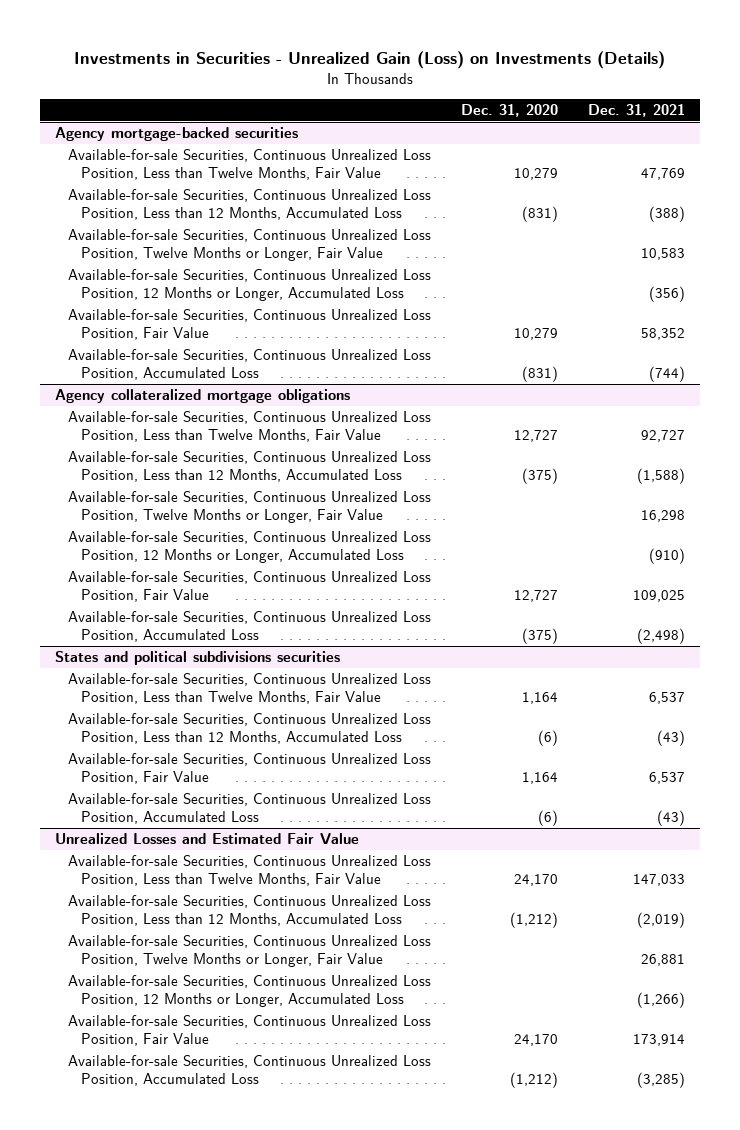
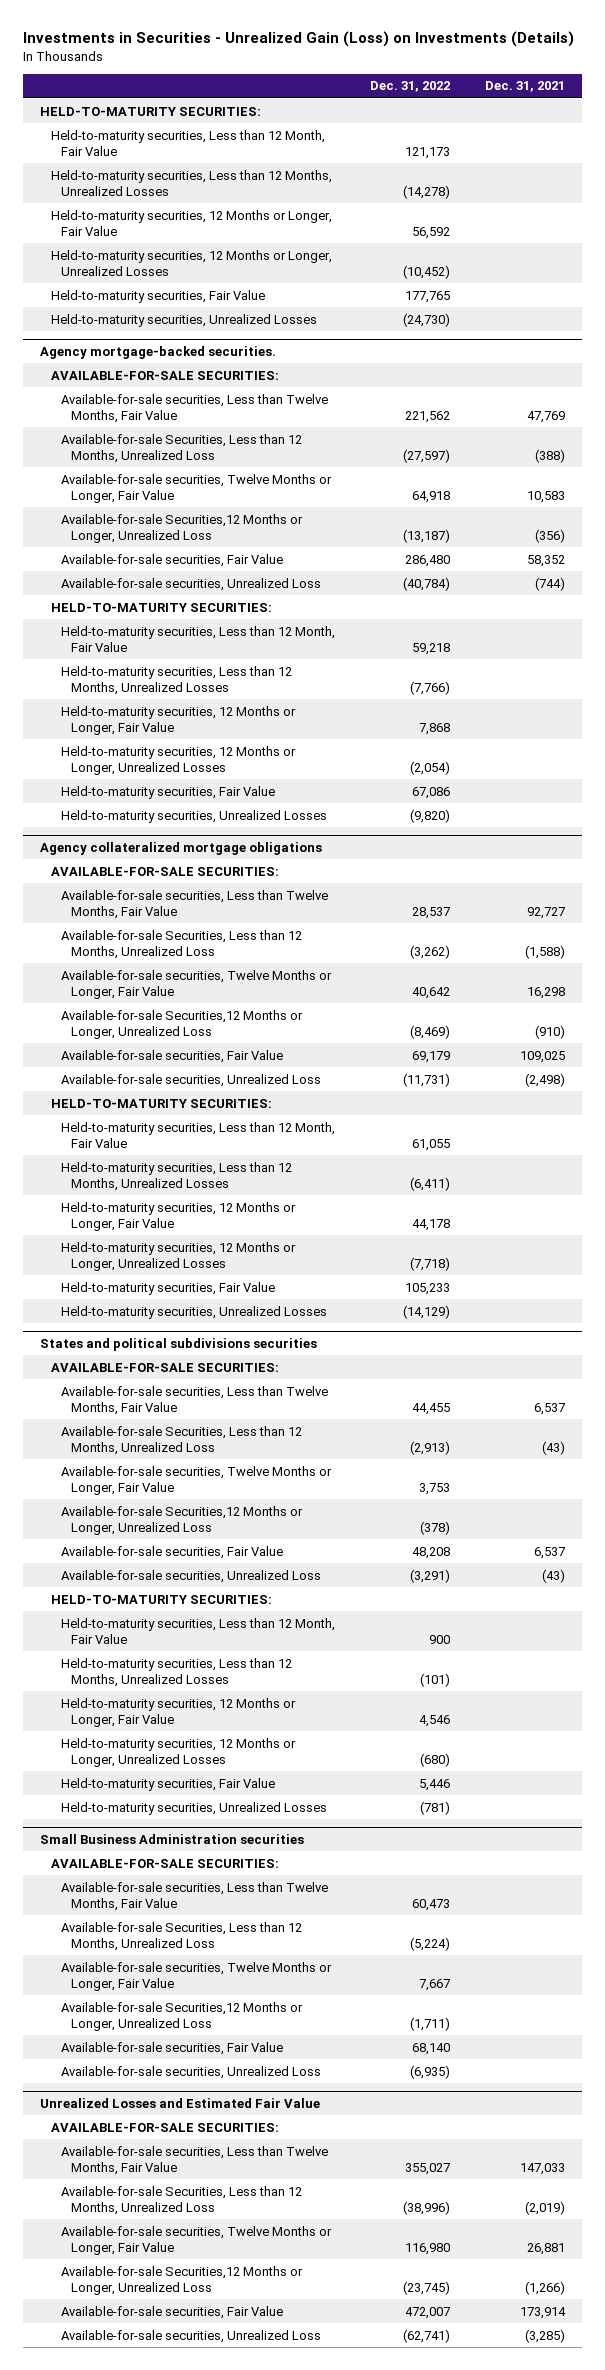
- | Dec. 31, 2020 | Dec. 31, 2021
+ | Dec. 31, 2022 | Dec. 31, 2021
- Agency mortgage-backed securities
- Available-for-sale Securities, Continuous Unrealized Loss Position, Less than Twelve Months, Fair Value | 10,279 | 47,769
- Available-for-sale Securities, Continuous Unrealized Loss Position, Less than 12 Months, Accumulated Loss | (831) | (388)
- Available-for-sale Securities, Continuous Unrealized Loss Position, Twelve Months or Longer, Fair Value | | 10,583
- Available-for-sale Securities, Continuous Unrealized Loss Position, 12 Months or Longer, Accumulated Loss | | (356)
- Available-for-sale Securities, Continuous Unrealized Loss Position, Fair Value | 10,279 | 58,352
- Available-for-sale Securities, Continuous Unrealized Loss Position, Accumulated Loss | (831) | (744)
+ HELD-TO-MATURITY SECURITIES:
+ Held-to-maturity securities, Less than 12 Month, Fair Value | 121,173 |
+ Held-to-maturity securities, Less than 12 Months, Unrealized Losses | (14,278) |
+ Held-to-maturity securities, 12 Months or Longer, Fair Value | 56,592 |
+ Held-to-maturity securities, 12 Months or Longer, Unrealized Losses | (10,452) |
+ Held-to-maturity securities, Fair Value | 177,765 |
+ Held-to-maturity securities, Unrealized Losses | (24,730) |
+ Agency mortgage-backed securities.
+ AVAILABLE-FOR-SALE SECURITIES:
+ Available-for-sale securities, Less than Twelve Months, Fair Value | 221,562 | 47,769
+ Available-for-sale Securities, Less than 12 Months, Unrealized Loss | (27,597) | (388)
+ Available-for-sale securities, Twelve Months or Longer, Fair Value | 64,918 | 10,583
+ Available-for-sale Securities,12 Months or Longer, Unrealized Loss | (13,187) | (356)
+ Available-for-sale securities, Fair Value | 286,480 | 58,352
+ Available-for-sale securities, Unrealized Loss | (40,784) | (744)
+ HELD-TO-MATURITY SECURITIES:
+ Held-to-maturity securities, Less than 12 Month, Fair Value | 59,218 |
+ Held-to-maturity securities, Less than 12 Months, Unrealized Losses | (7,766) |
+ Held-to-maturity securities, 12 Months or Longer, Fair Value | 7,868 |
+ Held-to-maturity securities, 12 Months or Longer, Unrealized Losses | (2,054) |
+ Held-to-maturity securities, Fair Value | 67,086 |
+ Held-to-maturity securities, Unrealized Losses | (9,820) |
@ Agency collateralized mortgage obligations
- Available-for-sale Securities, Continuous Unrealized Loss Position, Less than Twelve Months, Fair Value | 12,727 | 92,727
- Available-for-sale Securities, Continuous Unrealized Loss Position, Less than 12 Months, Accumulated Loss | (375) | (1,588)
- Available-for-sale Securities, Continuous Unrealized Loss Position, Twelve Months or Longer, Fair Value | | 16,298
- Available-for-sale Securities, Continuous Unrealized Loss Position, 12 Months or Longer, Accumulated Loss | | (910)
- Available-for-sale Securities, Continuous Unrealized Loss Position, Fair Value | 12,727 | 109,025
- Available-for-sale Securities, Continuous Unrealized Loss Position, Accumulated Loss | (375) | (2,498)
+ AVAILABLE-FOR-SALE SECURITIES:
+ Available-for-sale securities, Less than Twelve Months, Fair Value | 28,537 | 92,727
+ Available-for-sale Securities, Less than 12 Months, Unrealized Loss | (3,262) | (1,588)
+ Available-for-sale securities, Twelve Months or Longer, Fair Value | 40,642 | 16,298
+ Available-for-sale Securities,12 Months or Longer, Unrealized Loss | (8,469) | (910)
+ Available-for-sale securities, Fair Value | 69,179 | 109,025
+ Available-for-sale securities, Unrealized Loss | (11,731) | (2,498)
+ HELD-TO-MATURITY SECURITIES:
+ Held-to-maturity securities, Less than 12 Month, Fair Value | 61,055 |
+ Held-to-maturity securities, Less than 12 Months, Unrealized Losses | (6,411) |
+ Held-to-maturity securities, 12 Months or Longer, Fair Value | 44,178 |
+ Held-to-maturity securities, 12 Months or Longer, Unrealized Losses | (7,718) |
+ Held-to-maturity securities, Fair Value | 105,233 |
+ Held-to-maturity securities, Unrealized Losses | (14,129) |
@ States and political subdivisions securities
- Available-for-sale Securities, Continuous Unrealized Loss Position, Less than Twelve Months, Fair Value | 1,164 | 6,537
- Available-for-sale Securities, Continuous Unrealized Loss Position, Less than 12 Months, Accumulated Loss | (6) | (43)
- Available-for-sale Securities, Continuous Unrealized Loss Position, Fair Value | 1,164 | 6,537
- Available-for-sale Securities, Continuous Unrealized Loss Position, Accumulated Loss | (6) | (43)
+ AVAILABLE-FOR-SALE SECURITIES:
+ Available-for-sale securities, Less than Twelve Months, Fair Value | 44,455 | 6,537
+ Available-for-sale Securities, Less than 12 Months, Unrealized Loss | (2,913) | (43)
+ Available-for-sale securities, Twelve Months or Longer, Fair Value | 3,753 |
+ Available-for-sale Securities,12 Months or Longer, Unrealized Loss | (378) |
+ Available-for-sale securities, Fair Value | 48,208 | 6,537
+ Available-for-sale securities, Unrealized Loss | (3,291) | (43)
+ HELD-TO-MATURITY SECURITIES:
+ Held-to-maturity securities, Less than 12 Month, Fair Value | 900 |
+ Held-to-maturity securities, Less than 12 Months, Unrealized Losses | (101) |
+ Held-to-maturity securities, 12 Months or Longer, Fair Value | 4,546 |
+ Held-to-maturity securities, 12 Months or Longer, Unrealized Losses | (680) |
+ Held-to-maturity securities, Fair Value | 5,446 |
+ Held-to-maturity securities, Unrealized Losses | (781) |
+ Small Business Administration securities
+ AVAILABLE-FOR-SALE SECURITIES:
+ Available-for-sale securities, Less than Twelve Months, Fair Value | 60,473 |
+ Available-for-sale Securities, Less than 12 Months, Unrealized Loss | (5,224) |
+ Available-for-sale securities, Twelve Months or Longer, Fair Value | 7,667 |
+ Available-for-sale Securities,12 Months or Longer, Unrealized Loss | (1,711) |
+ Available-for-sale securities, Fair Value | 68,140 |
+ Available-for-sale securities, Unrealized Loss | (6,935) |
@ Unrealized Losses and Estimated Fair Value
- Available-for-sale Securities, Continuous Unrealized Loss Position, Less than Twelve Months, Fair Value | 24,170 | 147,033
- Available-for-sale Securities, Continuous Unrealized Loss Position, Less than 12 Months, Accumulated Loss | (1,212) | (2,019)
- Available-for-sale Securities, Continuous Unrealized Loss Position, Twelve Months or Longer, Fair Value | | 26,881
- Available-for-sale Securities, Continuous Unrealized Loss Position, 12 Months or Longer, Accumulated Loss | | (1,266)
- Available-for-sale Securities, Continuous Unrealized Loss Position, Fair Value | 24,170 | 173,914
- Available-for-sale Securities, Continuous Unrealized Loss Position, Accumulated Loss | (1,212) | (3,285)
+ AVAILABLE-FOR-SALE SECURITIES:
+ Available-for-sale securities, Less than Twelve Months, Fair Value | 355,027 | 147,033
+ Available-for-sale Securities, Less than 12 Months, Unrealized Loss | (38,996) | (2,019)
+ Available-for-sale securities, Twelve Months or Longer, Fair Value | 116,980 | 26,881
+ Available-for-sale Securities,12 Months or Longer, Unrealized Loss | (23,745) | (1,266)
+ Available-for-sale securities, Fair Value | 472,007 | 173,914
+ Available-for-sale securities, Unrealized Loss | (62,741) | (3,285)

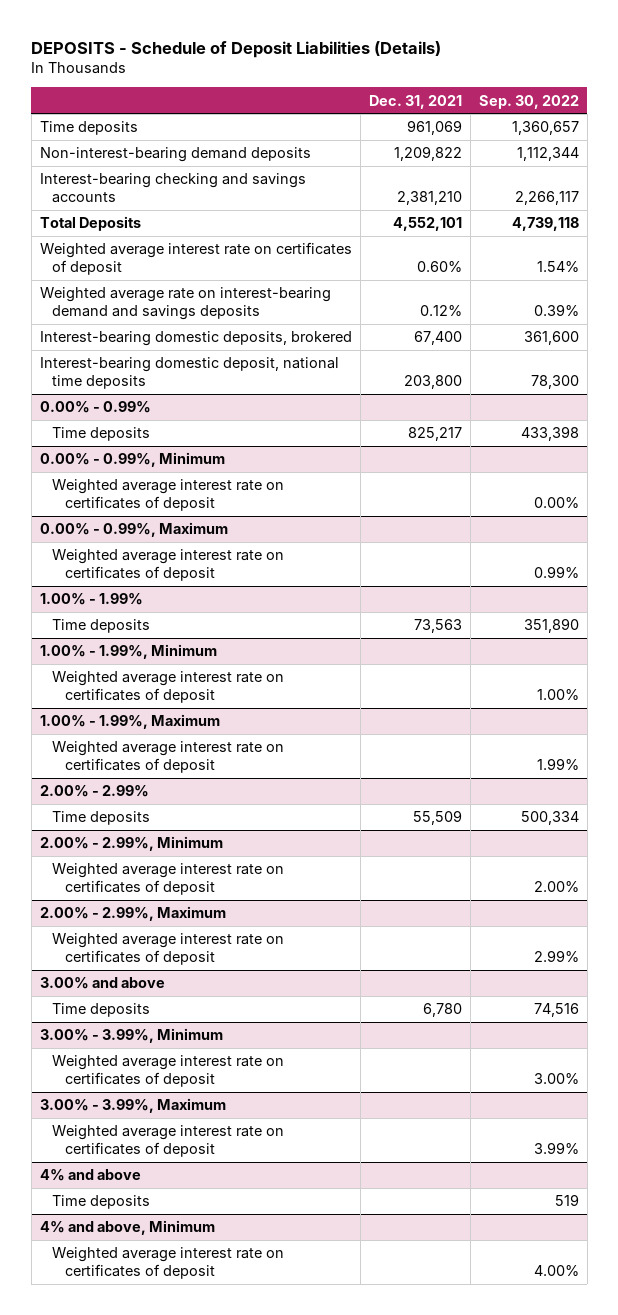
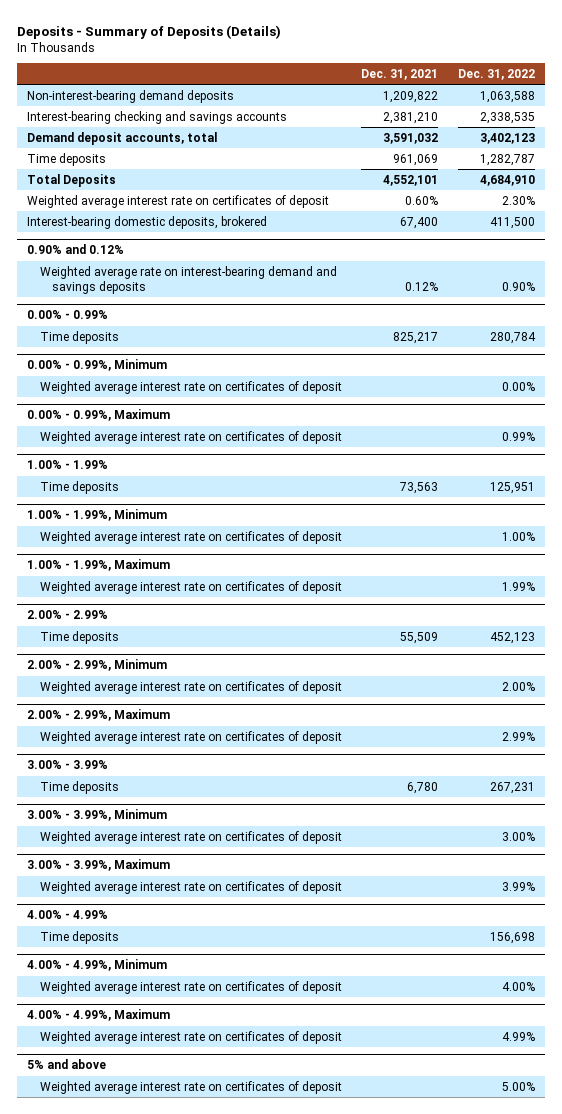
- DEPOSITS - Schedule of Deposit Liabilities (Details)
+ Deposits - Summary of Deposits (Details)
- | Dec. 31, 2021 | Sep. 30, 2022
+ | Dec. 31, 2021 | Dec. 31, 2022
+ Demand deposit accounts, total | 3,591,032 | 3,402,123
moved down: Time deposits | 961,069 | 1,282,787
- Weighted average rate on interest-bearing demand and savings deposits | 0.12% | 0.39%
- Interest-bearing domestic deposit, national time deposits | 203,800 | 78,300
+ 0.90% and 0.12%
+ Weighted average rate on interest-bearing demand and savings deposits | 0.12% | 0.90%
- 3.00% and above
+ 3.00% - 3.99%
- 4% and above
- Time deposits | | 519
- 4% and above, Minimum
- Weighted average interest rate on certificates of deposit | | 4.00%
+ 4.00% - 4.99%
+ Time deposits | | 156,698
+ 4.00% - 4.99%, Minimum
+ Weighted average interest rate on certificates of deposit | | 4.00%
+ 4.00% - 4.99%, Maximum
+ Weighted average interest rate on certificates of deposit | | 4.99%
+ 5% and above
+ Weighted average interest rate on certificates of deposit | | 5.00%

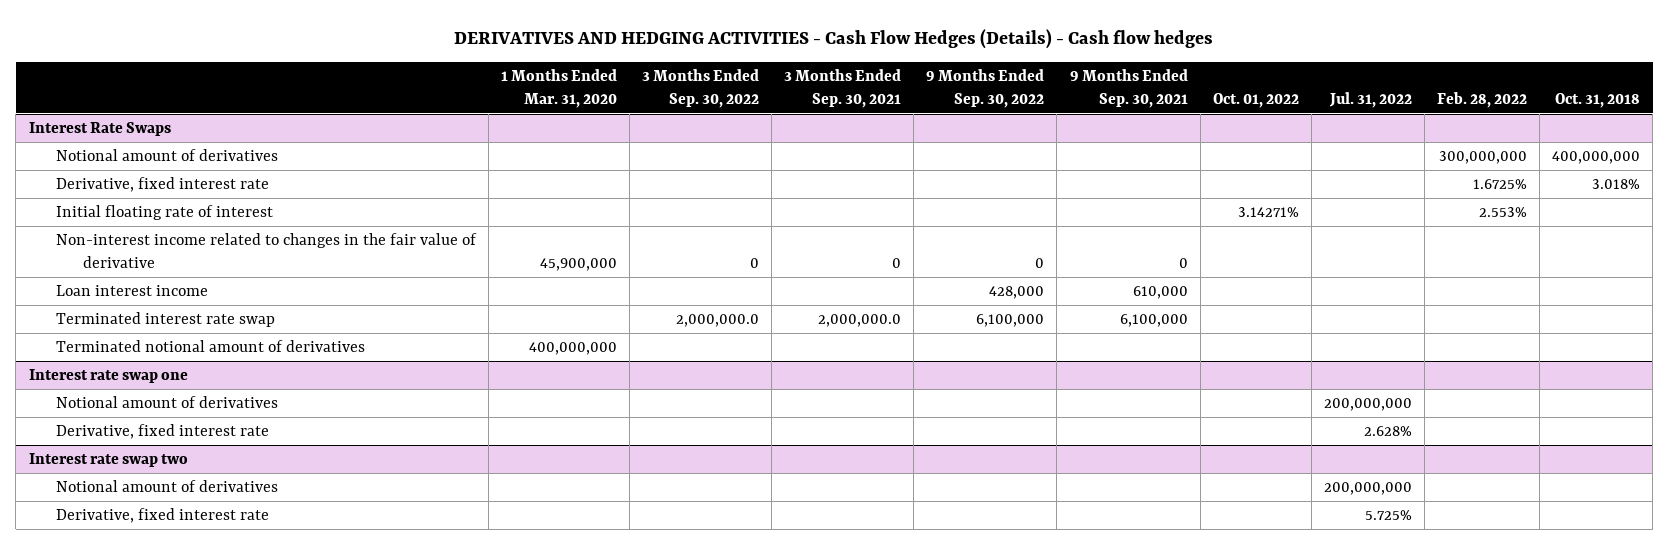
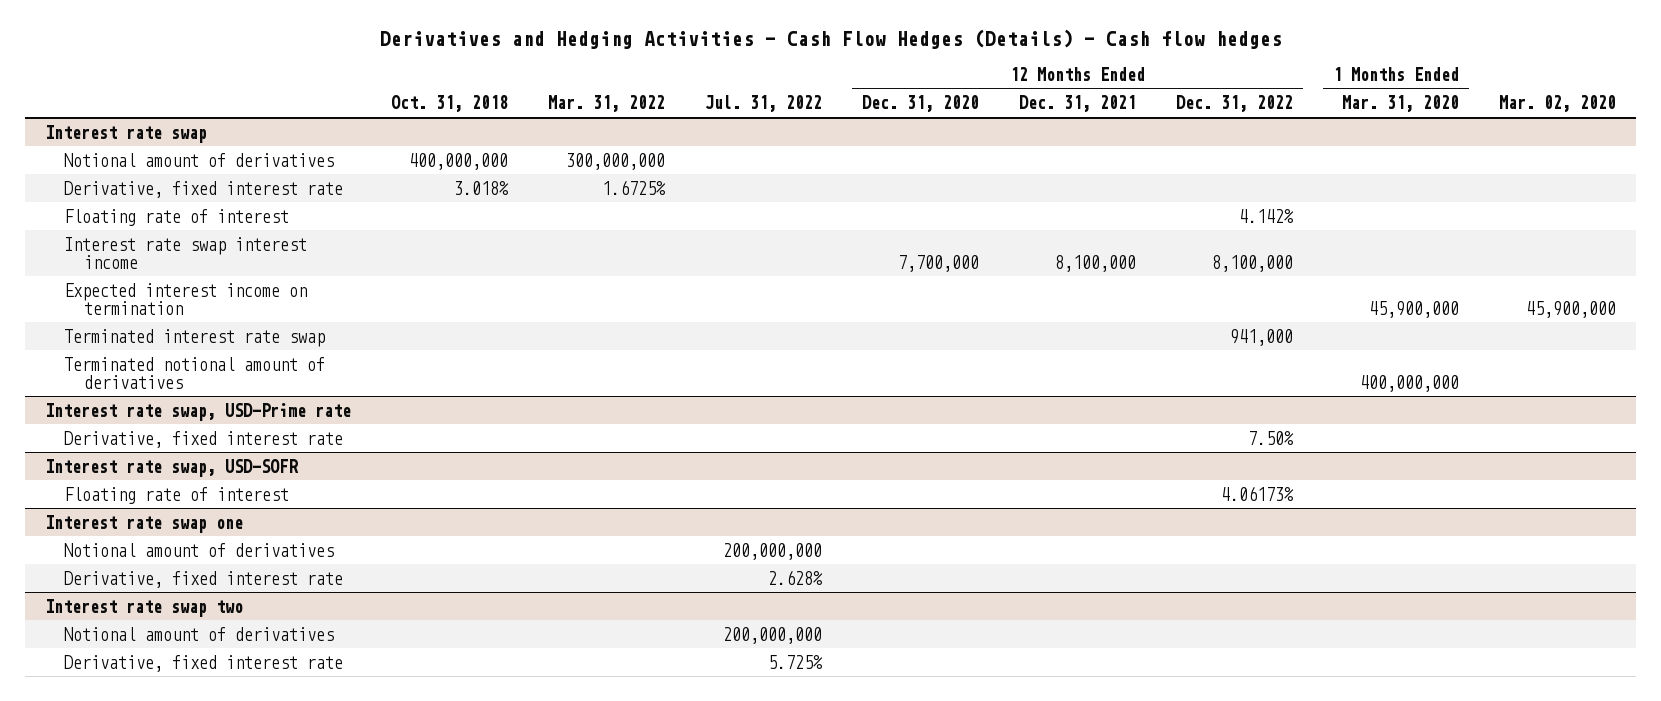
- DERIVATIVES AND HEDGING ACTIVITIES - Cash Flow Hedges (Details) - Cash flow hedges
+ Derivatives and Hedging Activities - Cash Flow Hedges (Details) - Cash flow hedges
- | 1 Months Ended Mar. 31, 2020 | 3 Months Ended Sep. 30, 2022 | 3 Months Ended Sep. 30, 2021 | 9 Months Ended Sep. 30, 2022 | 9 Months Ended Sep. 30, 2021 | Oct. 01, 2022 | Jul. 31, 2022 | Feb. 28, 2022 | Oct. 31, 2018
+ | Oct. 31, 2018 | Mar. 31, 2022 | Jul. 31, 2022 | 12 Months Ended Dec. 31, 2020 | 12 Months Ended Dec. 31, 2021 | 12 Months Ended Dec. 31, 2022 | 1 Months Ended Mar. 31, 2020 | Mar. 02, 2020
- Interest Rate Swaps
+ Interest rate swap
- Initial floating rate of interest | | | | | | 3.14271% | | 2.553% |
- Non-interest income related to changes in the fair value of derivative | 45,900,000 | 0 | 0 | 0 | 0 | | | |
- Loan interest income | | | | 428,000 | 610,000 | | | |
+ Floating rate of interest | | | | | | 4.142% | |
+ Interest rate swap interest income | | | | 7,700,000 | 8,100,000 | 8,100,000 | |
+ Expected interest income on termination | | | | | | | 45,900,000 | 45,900,000
+ Interest rate swap, USD-Prime rate
+ Derivative, fixed interest rate | | | | | | 7.50% | |
+ Interest rate swap, USD-SOFR
+ Floating rate of interest | | | | | | 4.06173% | |

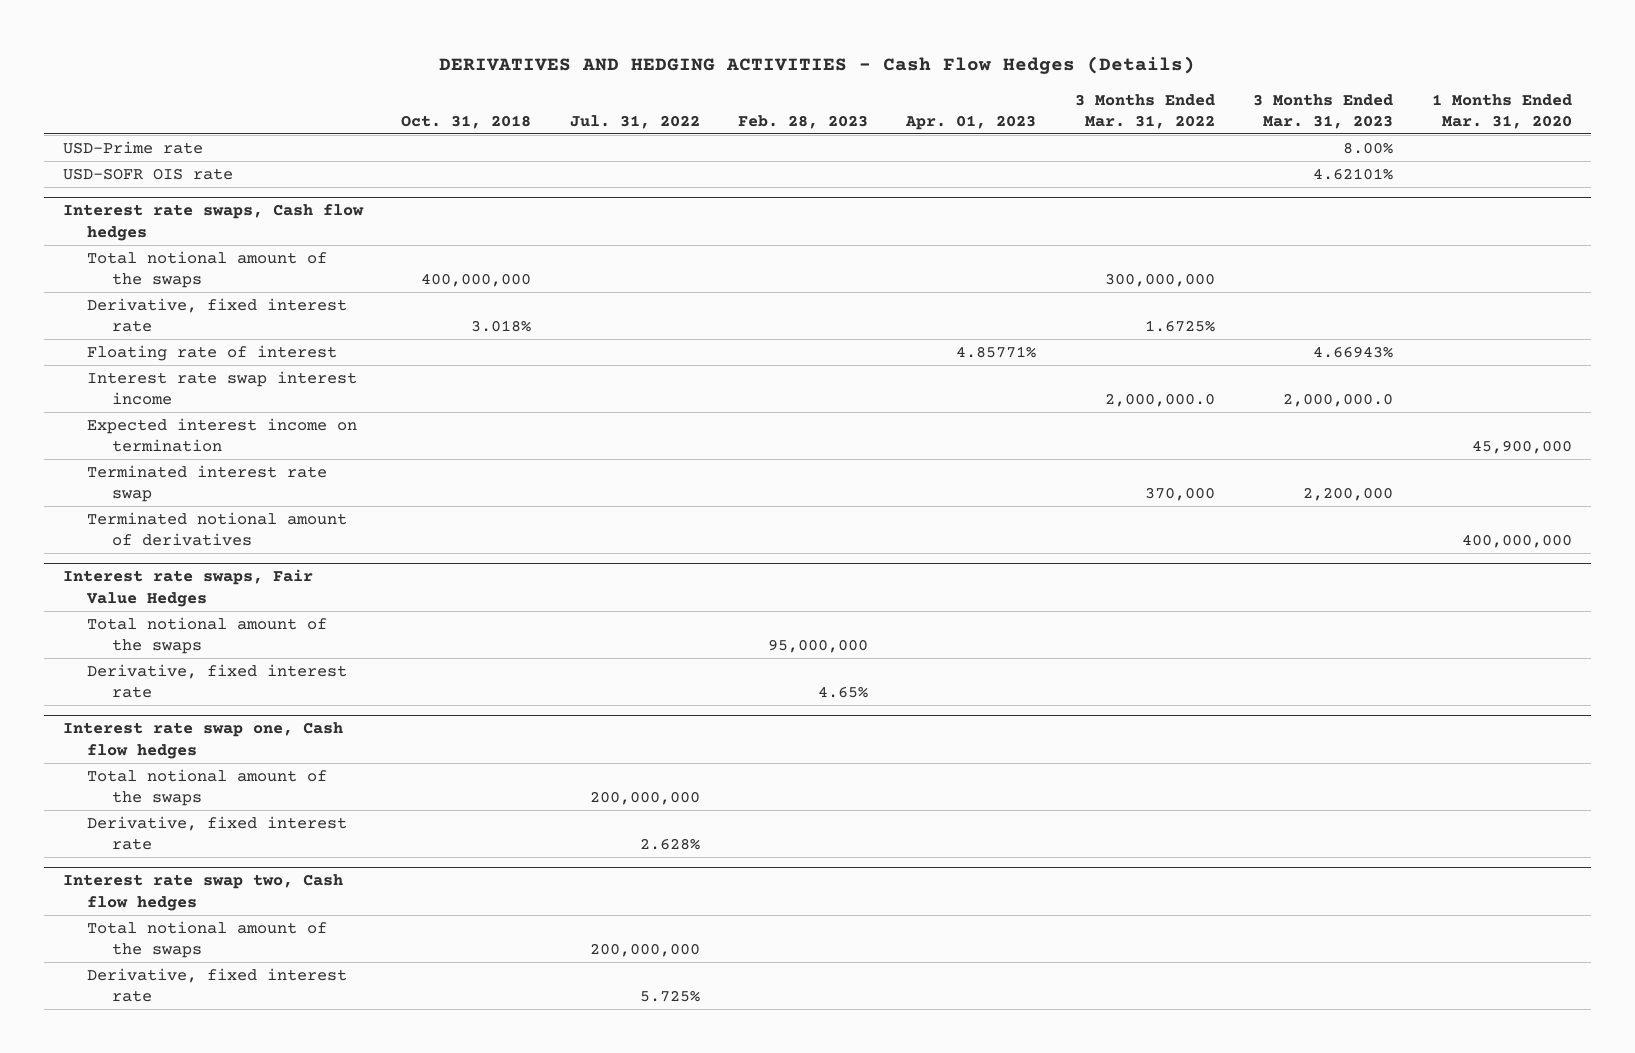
- Derivatives and Hedging Activities - Cash Flow Hedges (Details) - Cash flow hedges
+ DERIVATIVES AND HEDGING ACTIVITIES - Cash Flow Hedges (Details)
- | Oct. 31, 2018 | Mar. 31, 2022 | Jul. 31, 2022 | 12 Months Ended Dec. 31, 2020 | 12 Months Ended Dec. 31, 2021 | 12 Months Ended Dec. 31, 2022 | 1 Months Ended Mar. 31, 2020 | Mar. 02, 2020
+ | Oct. 31, 2018 | Jul. 31, 2022 | Feb. 28, 2023 | Apr. 01, 2023 | 3 Months Ended Mar. 31, 2022 | 3 Months Ended Mar. 31, 2023 | 1 Months Ended Mar. 31, 2020
- Interest rate swap
- Notional amount of derivatives | 400,000,000 | 300,000,000 | | | | | |
+ USD-Prime rate | | | | | | 8.00% |
+ USD-SOFR OIS rate | | | | | | 4.62101% |
+ Interest rate swaps, Cash flow hedges
+ Total notional amount of the swaps | 400,000,000 | | | | 300,000,000 | |
- Interest rate swap, USD-Prime rate
- Derivative, fixed interest rate | | | | | | 7.50% | |
- Interest rate swap, USD-SOFR
- Floating rate of interest | | | | | | 4.06173% | |
- Interest rate swap one
- Notional amount of derivatives | | | 200,000,000 | | | | |
+ Interest rate swaps, Fair Value Hedges
+ Total notional amount of the swaps | | | 95,000,000 | | | |
+ Derivative, fixed interest rate | | | 4.65% | | | |
+ Interest rate swap one, Cash flow hedges
+ Total notional amount of the swaps | | 200,000,000 | | | | |
- Interest rate swap two
- Notional amount of derivatives | | | 200,000,000 | | | | |
+ Interest rate swap two, Cash flow hedges
+ Total notional amount of the swaps | | 200,000,000 | | | | |

